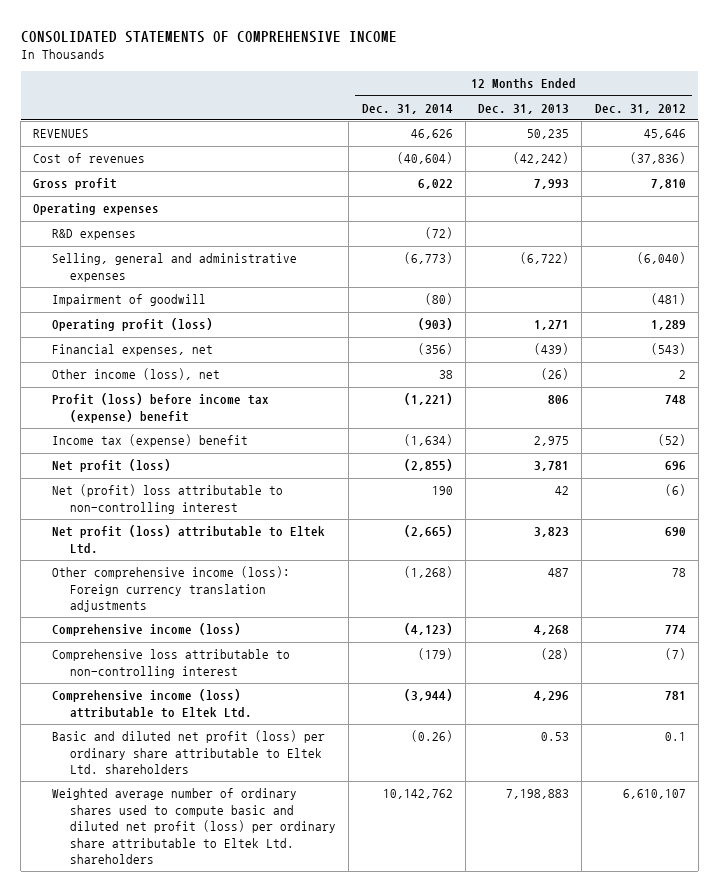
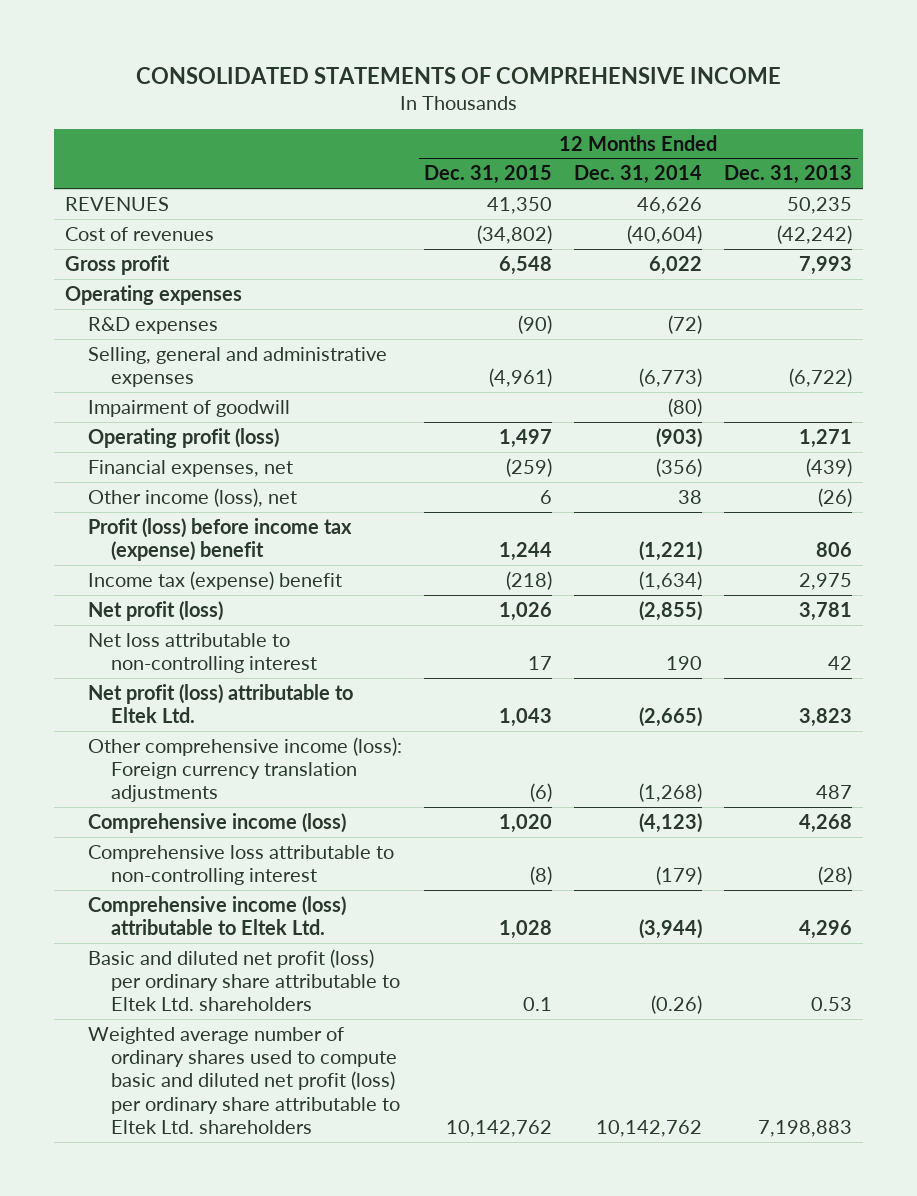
- | 12 Months Ended Dec. 31, 2014 | 12 Months Ended Dec. 31, 2013 | 12 Months Ended Dec. 31, 2012
+ | 12 Months Ended Dec. 31, 2015 | 12 Months Ended Dec. 31, 2014 | 12 Months Ended Dec. 31, 2013
- Net (profit) loss attributable to non-controlling interest | 190 | 42 | (6)
+ Net loss attributable to non-controlling interest | 17 | 190 | 42

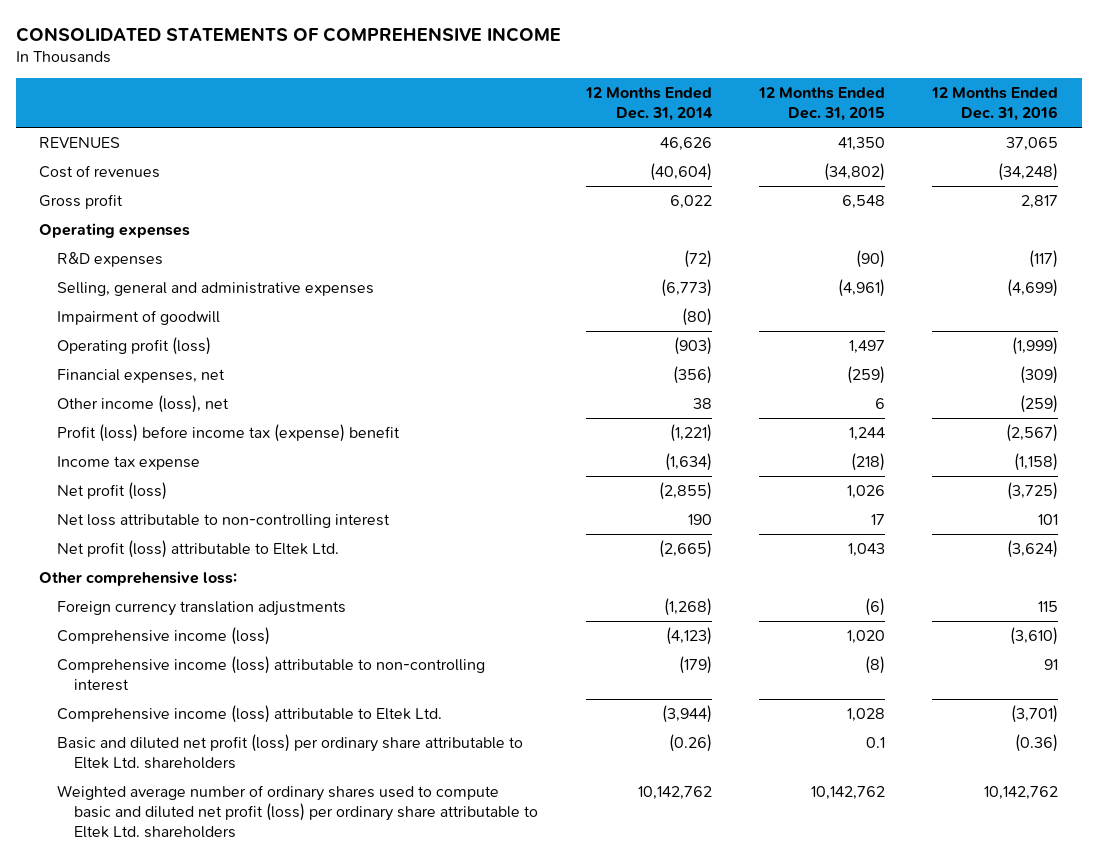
- | 12 Months Ended Dec. 31, 2015 | 12 Months Ended Dec. 31, 2014 | 12 Months Ended Dec. 31, 2013
+ | 12 Months Ended Dec. 31, 2014 | 12 Months Ended Dec. 31, 2015 | 12 Months Ended Dec. 31, 2016
- Income tax (expense) benefit | (218) | (1,634) | 2,975
+ Income tax expense | (1,634) | (218) | (1,158)
- Other comprehensive income (loss): Foreign currency translation adjustments | (6) | (1,268) | 487
+ Other comprehensive loss:
+ Foreign currency translation adjustments | (1,268) | (6) | 115
- Comprehensive loss attributable to non-controlling interest | (8) | (179) | (28)
+ Comprehensive income (loss) attributable to non-controlling interest | (179) | (8) | 91

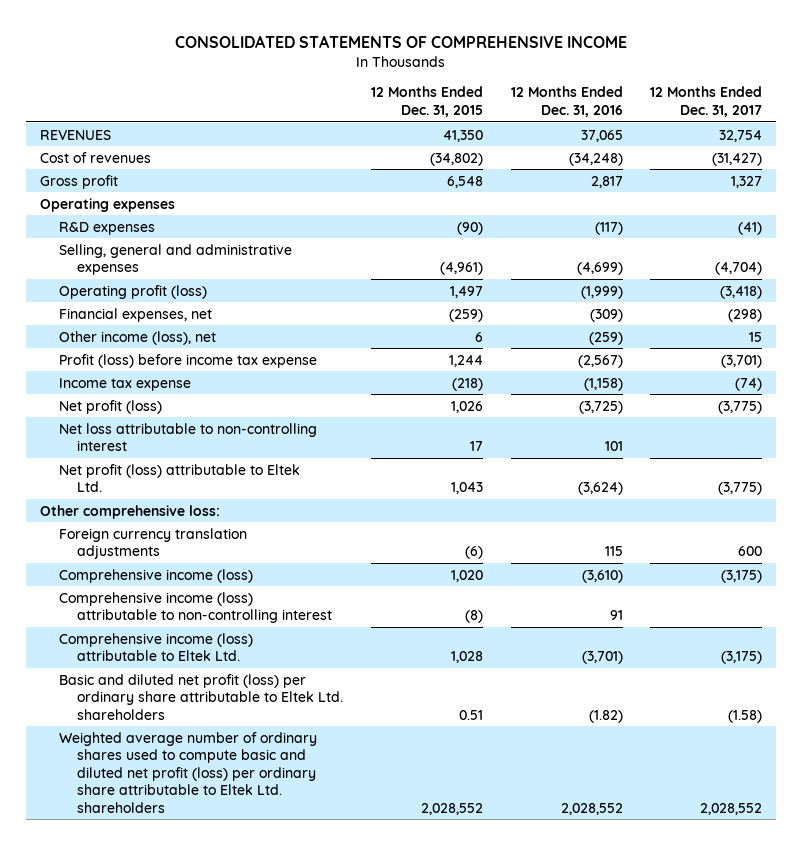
- | 12 Months Ended Dec. 31, 2014 | 12 Months Ended Dec. 31, 2015 | 12 Months Ended Dec. 31, 2016
+ | 12 Months Ended Dec. 31, 2015 | 12 Months Ended Dec. 31, 2016 | 12 Months Ended Dec. 31, 2017
- Impairment of goodwill | (80) | |
- Profit (loss) before income tax (expense) benefit | (1,221) | 1,244 | (2,567)
+ Profit (loss) before income tax expense | 1,244 | (2,567) | (3,701)
- Basic and diluted net profit (loss) per ordinary share attributable to Eltek Ltd. shareholders | (0.26) | 0.1 | (0.36)
- Weighted average number of ordinary shares used to compute basic and diluted net profit (loss) per ordinary share attributable to Eltek Ltd. shareholders | 10,142,762 | 10,142,762 | 10,142,762
+ Basic and diluted net profit (loss) per ordinary share attributable to Eltek Ltd. shareholders | 0.51 | (1.82) | (1.58)
+ Weighted average number of ordinary shares used to compute basic and diluted net profit (loss) per ordinary share attributable to Eltek Ltd. shareholders | 2,028,552 | 2,028,552 | 2,028,552

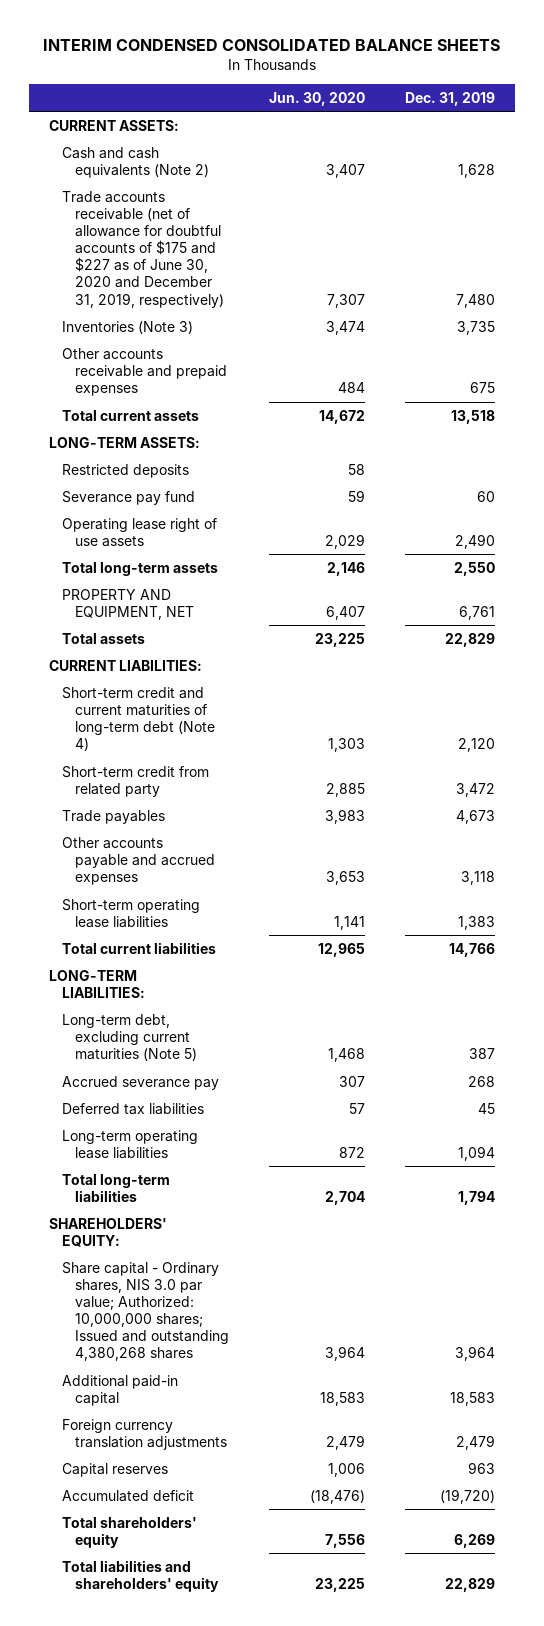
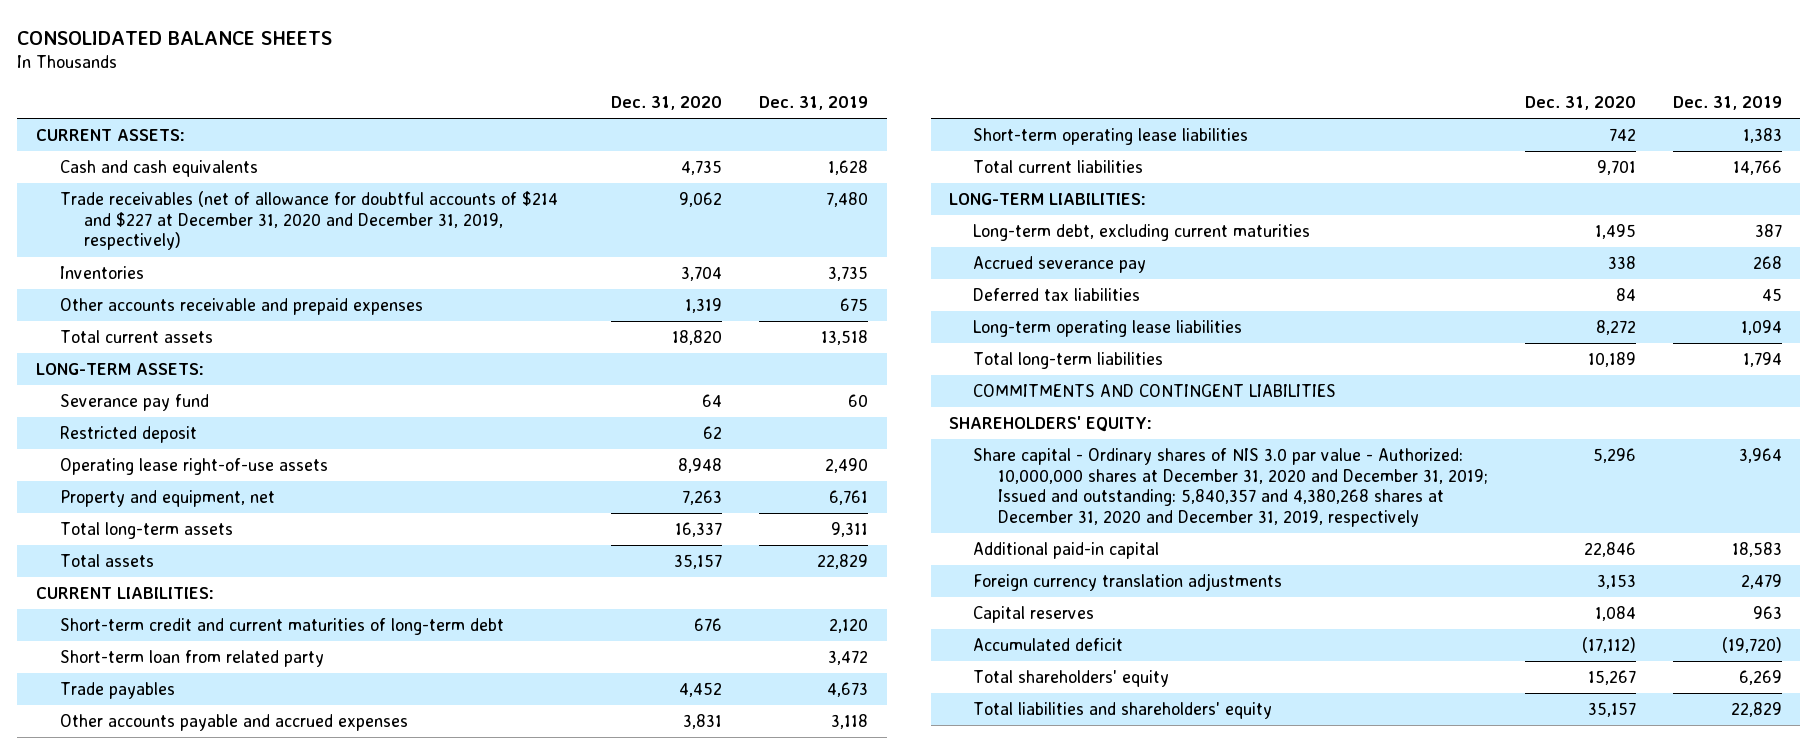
- INTERIM CONDENSED CONSOLIDATED BALANCE SHEETS
+ CONSOLIDATED BALANCE SHEETS
- | Jun. 30, 2020 | Dec. 31, 2019
+ | Dec. 31, 2020 | Dec. 31, 2019
- Cash and cash equivalents (Note 2) | 3,407 | 1,628
- Trade accounts receivable (net of allowance for doubtful accounts of $175 and $227 as of June 30, 2020 and December 31, 2019, respectively) | 7,307 | 7,480
- Inventories (Note 3) | 3,474 | 3,735
+ Cash and cash equivalents | 4,735 | 1,628
+ Trade receivables (net of allowance for doubtful accounts of $214 and $227 at December 31, 2020 and December 31, 2019, respectively) | 9,062 | 7,480
+ Inventories | 3,704 | 3,735
- Restricted deposits | 58 |
- Operating lease right of use assets | 2,029 | 2,490
- Total long-term assets | 2,146 | 2,550
- PROPERTY AND EQUIPMENT, NET | 6,407 | 6,761
+ Restricted deposit | 62 |
+ Operating lease right-of-use assets | 8,948 | 2,490
+ Property and equipment, net | 7,263 | 6,761
+ Total long-term assets | 16,337 | 9,311
- Short-term credit and current maturities of long-term debt (Note 4) | 1,303 | 2,120
- Short-term credit from related party | 2,885 | 3,472
+ Short-term credit and current maturities of long-term debt | 676 | 2,120
+ Short-term loan from related party | | 3,472
- Long-term debt, excluding current maturities (Note 5) | 1,468 | 387
+ Long-term debt, excluding current maturities | 1,495 | 387
+ COMMITMENTS AND CONTINGENT LIABILITIES
- Share capital - Ordinary shares, NIS 3.0 par value; Authorized: 10,000,000 shares; Issued and outstanding 4,380,268 shares | 3,964 | 3,964
+ Share capital - Ordinary shares of NIS 3.0 par value - Authorized: 10,000,000 shares at December 31, 2020 and December 31, 2019; Issued and outstanding: 5,840,357 and 4,380,268 shares at December 31, 2020 and December 31, 2019, respectively | 5,296 | 3,964

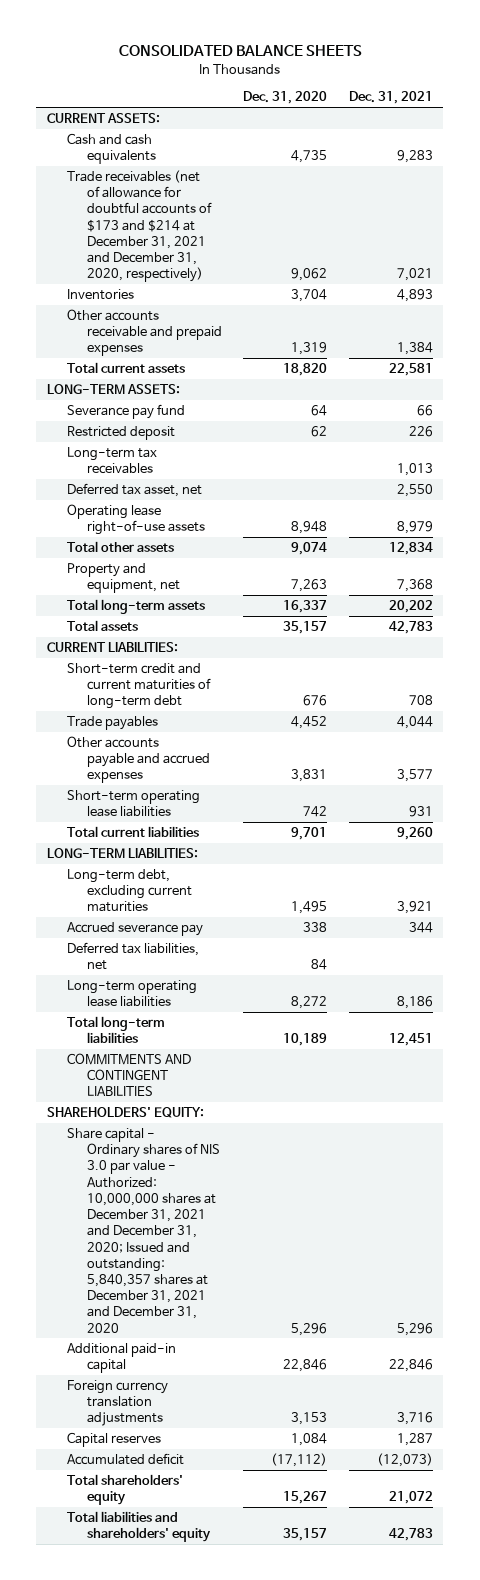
- | Dec. 31, 2020 | Dec. 31, 2019
+ | Dec. 31, 2020 | Dec. 31, 2021
- Trade receivables (net of allowance for doubtful accounts of $214 and $227 at December 31, 2020 and December 31, 2019, respectively) | 9,062 | 7,480
+ Trade receivables (net of allowance for doubtful accounts of $173 and $214 at December 31, 2021 and December 31, 2020, respectively) | 9,062 | 7,021
+ Long-term tax receivables | | 1,013
+ Deferred tax asset, net | | 2,550
+ Total other assets | 9,074 | 12,834
- Short-term loan from related party | | 3,472
- Deferred tax liabilities | 84 | 45
+ Deferred tax liabilities, net | 84 |
- Share capital - Ordinary shares of NIS 3.0 par value - Authorized: 10,000,000 shares at December 31, 2020 and December 31, 2019; Issued and outstanding: 5,840,357 and 4,380,268 shares at December 31, 2020 and December 31, 2019, respectively | 5,296 | 3,964
+ Share capital - Ordinary shares of NIS 3.0 par value - Authorized: 10,000,000 shares at December 31, 2021 and December 31, 2020; Issued and outstanding: 5,840,357 shares at December 31, 2021 and December 31, 2020 | 5,296 | 5,296

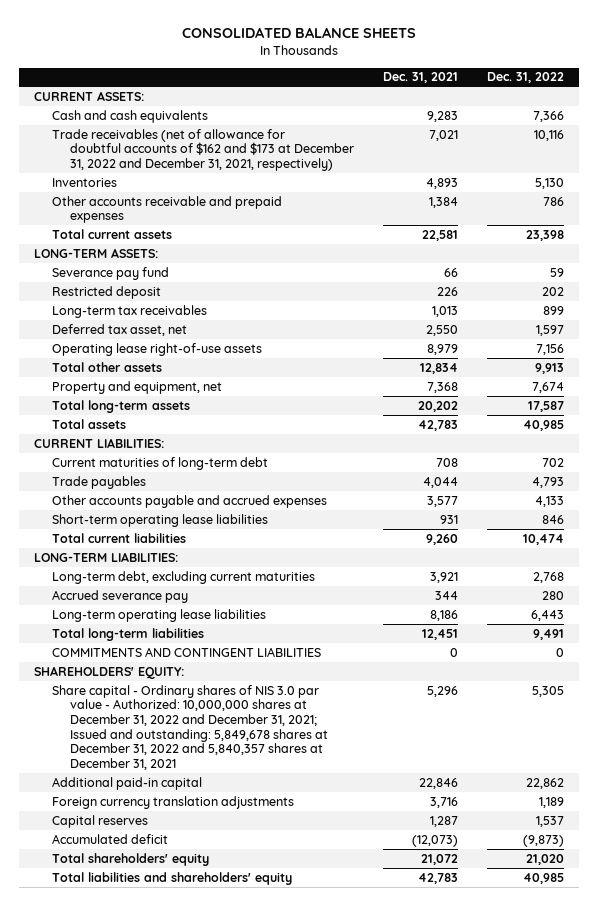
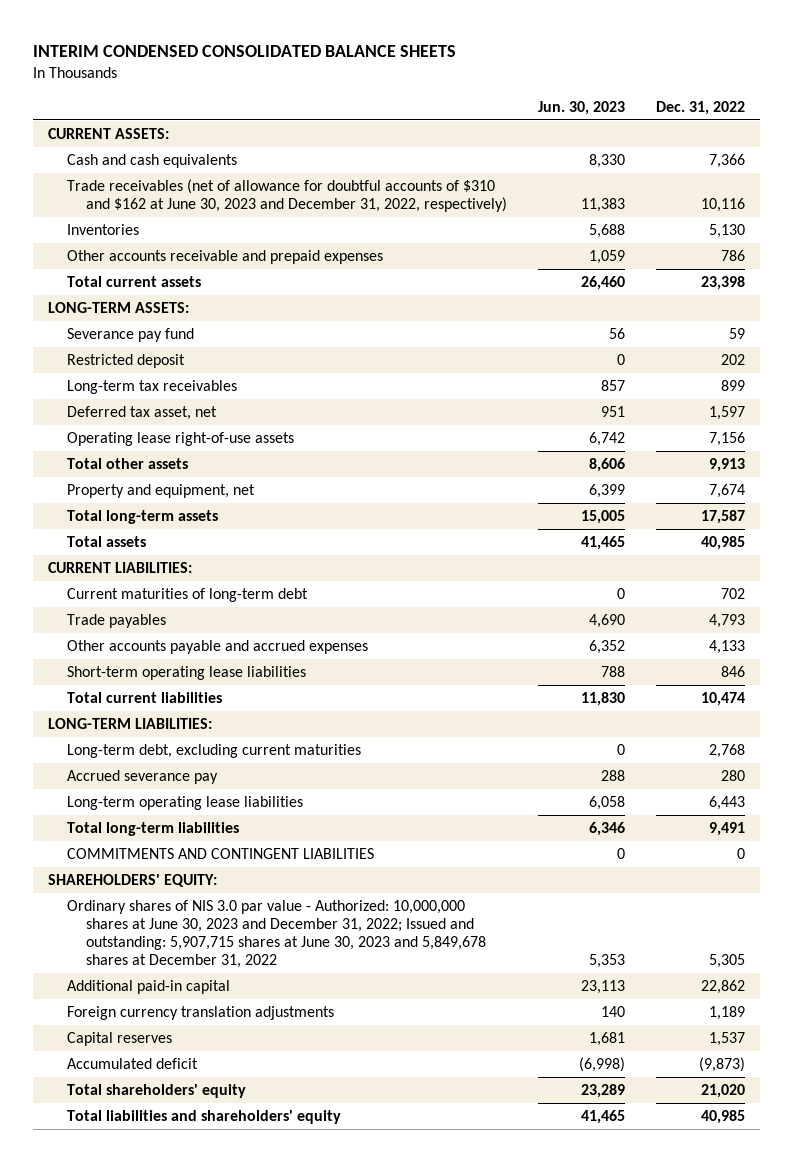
- CONSOLIDATED BALANCE SHEETS
+ INTERIM CONDENSED CONSOLIDATED BALANCE SHEETS
- | Dec. 31, 2021 | Dec. 31, 2022
+ | Jun. 30, 2023 | Dec. 31, 2022
- Trade receivables (net of allowance for doubtful accounts of $162 and $173 at December 31, 2022 and December 31, 2021, respectively) | 7,021 | 10,116
+ Trade receivables (net of allowance for doubtful accounts of $310 and $162 at June 30, 2023 and December 31, 2022, respectively) | 11,383 | 10,116
- Share capital - Ordinary shares of NIS 3.0 par value - Authorized: 10,000,000 shares at December 31, 2022 and December 31, 2021; Issued and outstanding: 5,849,678 shares at December 31, 2022 and 5,840,357 shares at December 31, 2021 | 5,296 | 5,305
+ Ordinary shares of NIS 3.0 par value - Authorized: 10,000,000 shares at June 30, 2023 and December 31, 2022; Issued and outstanding: 5,907,715 shares at June 30, 2023 and 5,849,678 shares at December 31, 2022 | 5,353 | 5,305

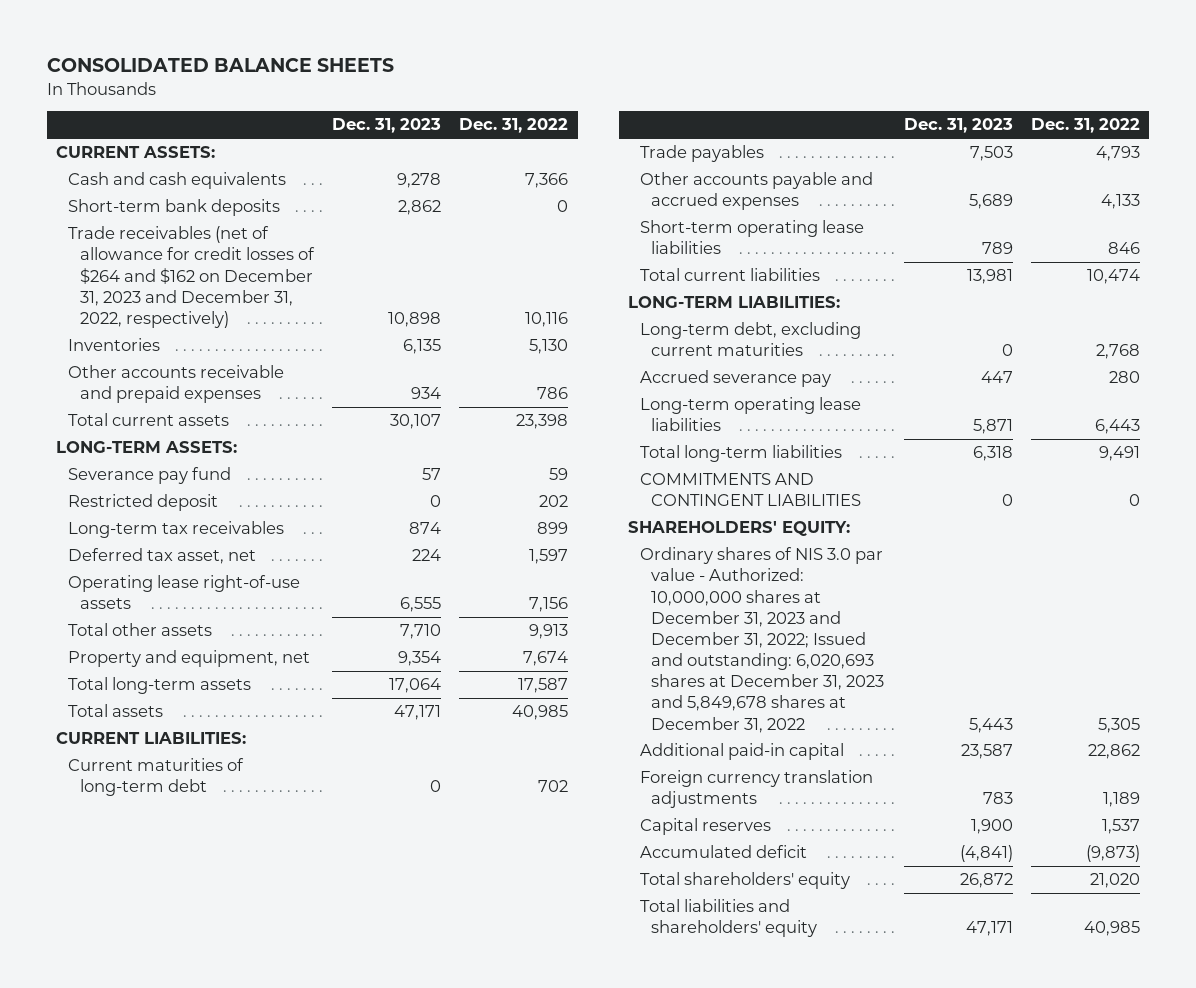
- INTERIM CONDENSED CONSOLIDATED BALANCE SHEETS
+ CONSOLIDATED BALANCE SHEETS
- | Jun. 30, 2023 | Dec. 31, 2022
+ | Dec. 31, 2023 | Dec. 31, 2022
- Trade receivables (net of allowance for doubtful accounts of $310 and $162 at June 30, 2023 and December 31, 2022, respectively) | 11,383 | 10,116
+ Short-term bank deposits | 2,862 | 0
+ Trade receivables (net of allowance for credit losses of $264 and $162 on December 31, 2023 and December 31, 2022, respectively) | 10,898 | 10,116
- Ordinary shares of NIS 3.0 par value - Authorized: 10,000,000 shares at June 30, 2023 and December 31, 2022; Issued and outstanding: 5,907,715 shares at June 30, 2023 and 5,849,678 shares at December 31, 2022 | 5,353 | 5,305
+ Ordinary shares of NIS 3.0 par value - Authorized: 10,000,000 shares at December 31, 2023 and December 31, 2022; Issued and outstanding: 6,020,693 shares at December 31, 2023 and 5,849,678 shares at December 31, 2022 | 5,443 | 5,305

